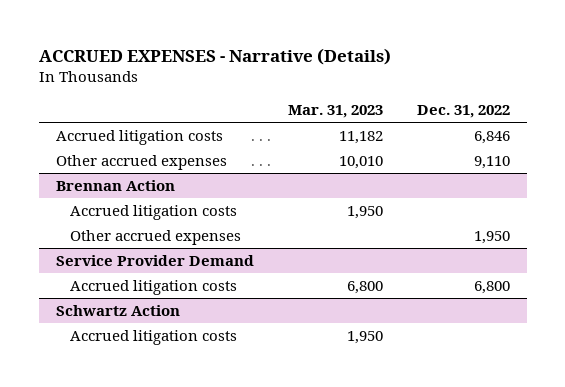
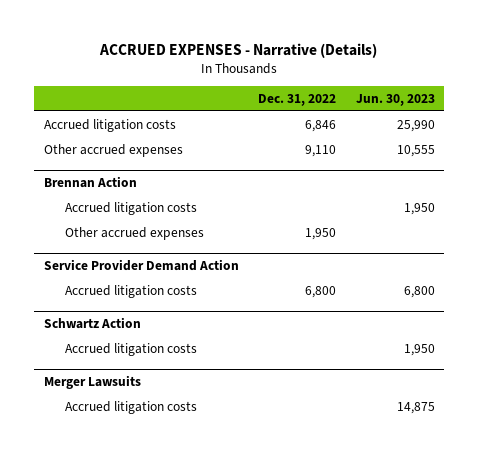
- | Mar. 31, 2023 | Dec. 31, 2022
+ | Dec. 31, 2022 | Jun. 30, 2023
- Service Provider Demand
+ Service Provider Demand Action
+ Merger Lawsuits
+ Accrued litigation costs | | 14,875

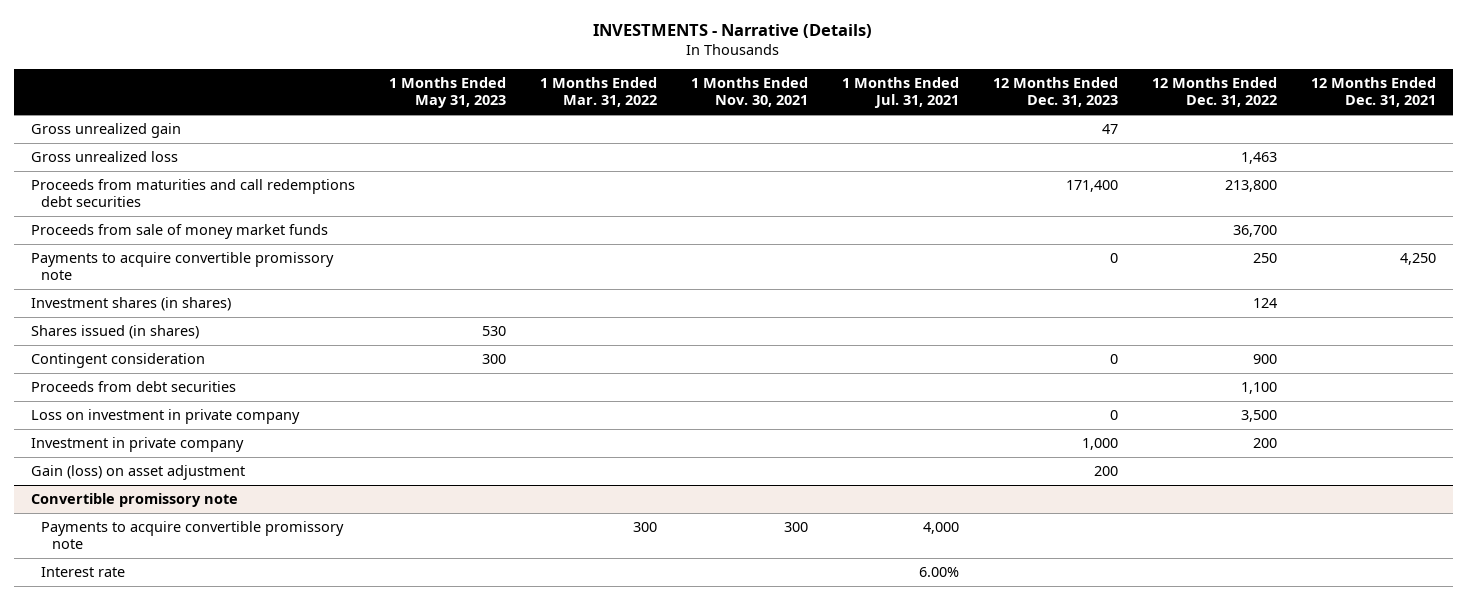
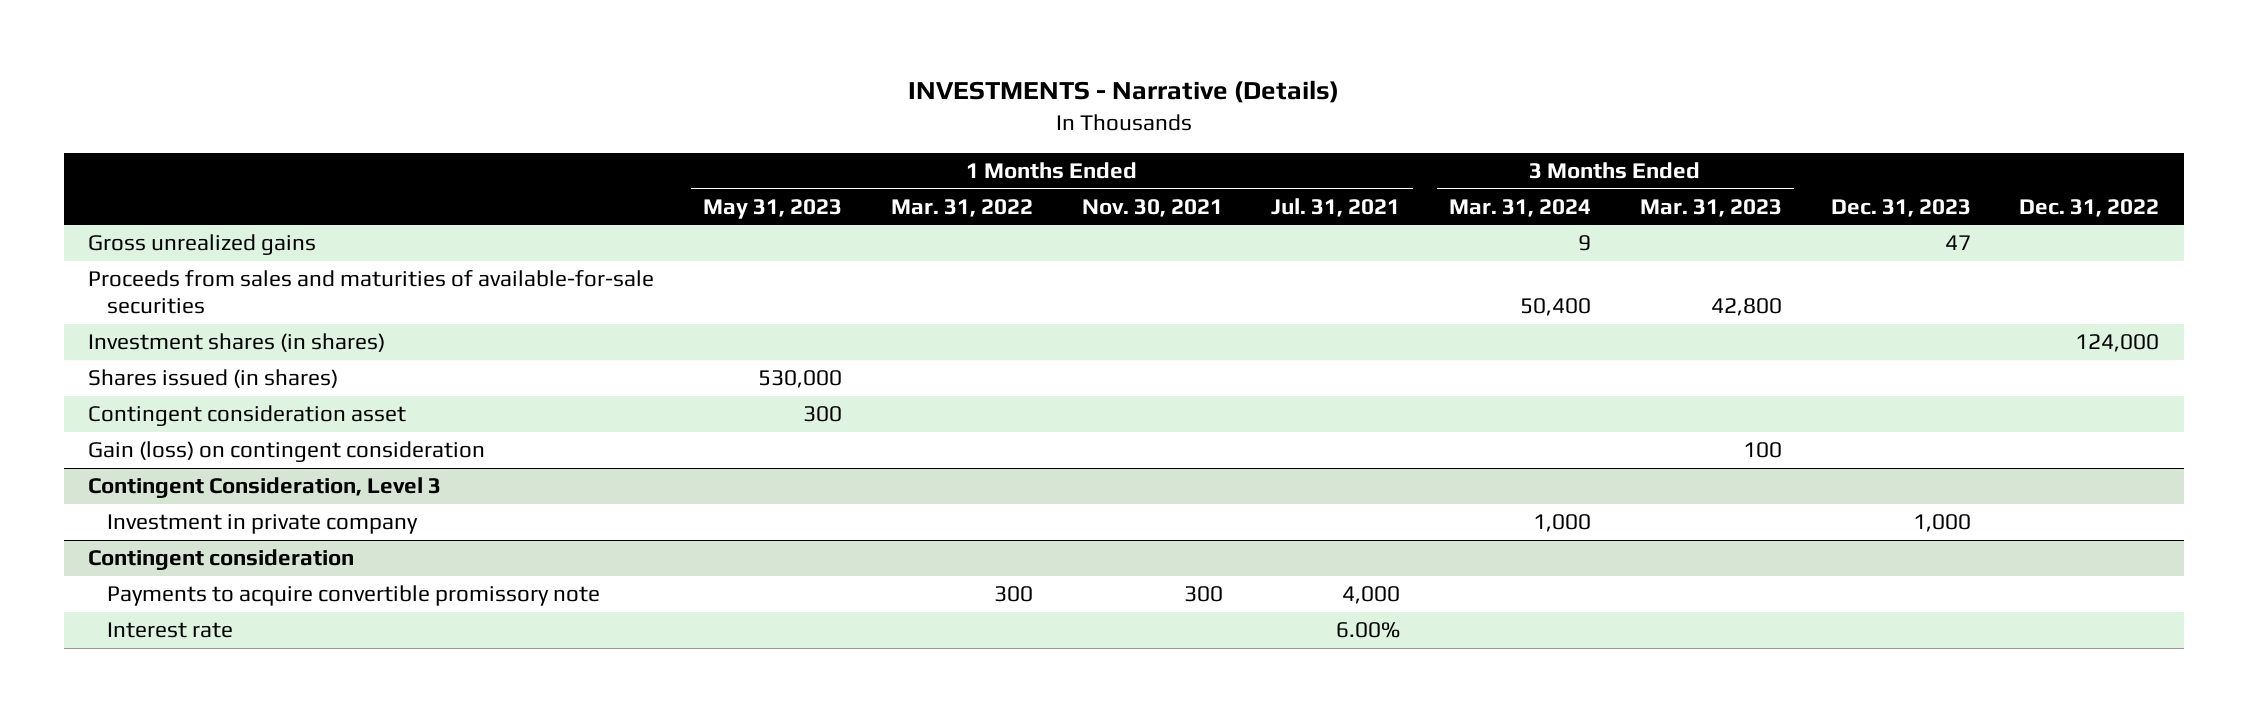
- | 1 Months Ended May 31, 2023 | 1 Months Ended Mar. 31, 2022 | 1 Months Ended Nov. 30, 2021 | 1 Months Ended Jul. 31, 2021 | 12 Months Ended Dec. 31, 2023 | 12 Months Ended Dec. 31, 2022 | 12 Months Ended Dec. 31, 2021
+ | 1 Months Ended May 31, 2023 | 1 Months Ended Mar. 31, 2022 | 1 Months Ended Nov. 30, 2021 | 1 Months Ended Jul. 31, 2021 | 3 Months Ended Mar. 31, 2024 | 3 Months Ended Mar. 31, 2023 | Dec. 31, 2023 | Dec. 31, 2022
- Gross unrealized gain | | | | | 47 | |
- Gross unrealized loss | | | | | | 1,463 |
- Proceeds from maturities and call redemptions debt securities | | | | | 171,400 | 213,800 |
- Proceeds from sale of money market funds | | | | | | 36,700 |
- Payments to acquire convertible promissory note | | | | | 0 | 250 | 4,250
+ Gross unrealized gains | | | | | 9 | | 47 |
+ Proceeds from sales and maturities of available-for-sale securities | | | | | 50,400 | 42,800 | |
- Shares issued (in shares) | 530 | | | | | |
- Contingent consideration | 300 | | | | 0 | 900 |
- Proceeds from debt securities | | | | | | 1,100 |
- Loss on investment in private company | | | | | 0 | 3,500 |
- Investment in private company | | | | | 1,000 | 200 |
- Gain (loss) on asset adjustment | | | | | 200 | |
- Convertible promissory note
+ Shares issued (in shares) | 530,000 | | | | | | |
+ Contingent consideration asset | 300 | | | | | | |
+ Gain (loss) on contingent consideration | | | | | | 100 | |
+ Contingent Consideration, Level 3
+ Investment in private company | | | | | 1,000 | | 1,000 |
+ Contingent consideration

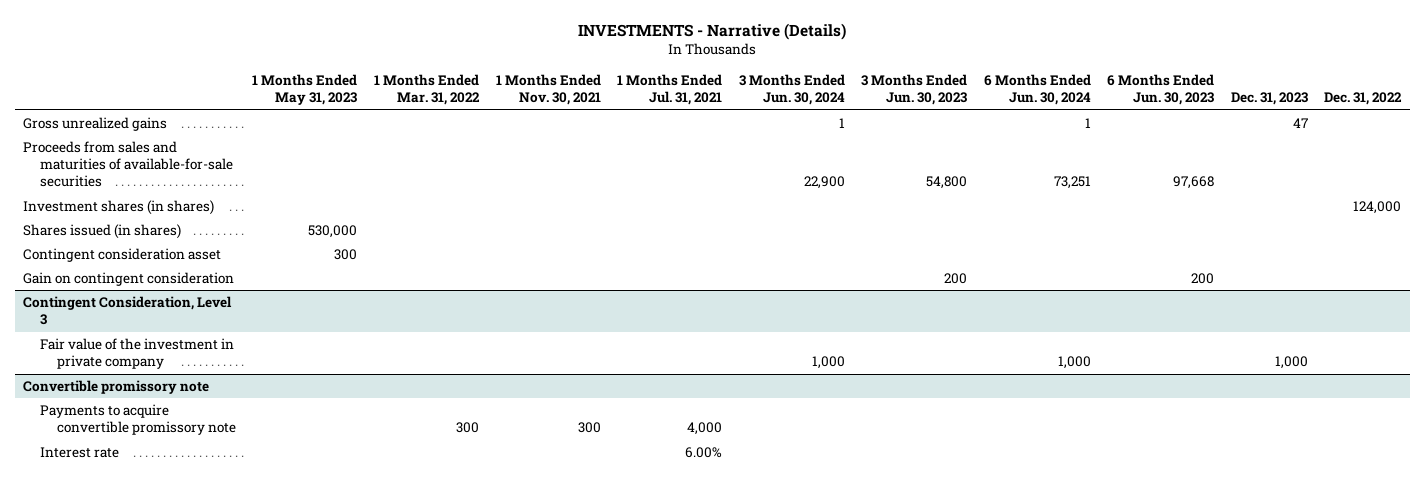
- | 1 Months Ended May 31, 2023 | 1 Months Ended Mar. 31, 2022 | 1 Months Ended Nov. 30, 2021 | 1 Months Ended Jul. 31, 2021 | 3 Months Ended Mar. 31, 2024 | 3 Months Ended Mar. 31, 2023 | Dec. 31, 2023 | Dec. 31, 2022
+ | 1 Months Ended May 31, 2023 | 1 Months Ended Mar. 31, 2022 | 1 Months Ended Nov. 30, 2021 | 1 Months Ended Jul. 31, 2021 | 3 Months Ended Jun. 30, 2024 | 3 Months Ended Jun. 30, 2023 | 6 Months Ended Jun. 30, 2024 | 6 Months Ended Jun. 30, 2023 | Dec. 31, 2023 | Dec. 31, 2022
- Gain (loss) on contingent consideration | | | | | | 100 | |
+ Gain on contingent consideration | | | | | | 200 | | 200 | |
@ Contingent Consideration, Level 3
- Investment in private company | | | | | 1,000 | | 1,000 |
- Contingent consideration
@ Contingent Consideration, Level 3
+ Fair value of the investment in private company | | | | | 1,000 | | 1,000 | | 1,000 |
+ Convertible promissory note

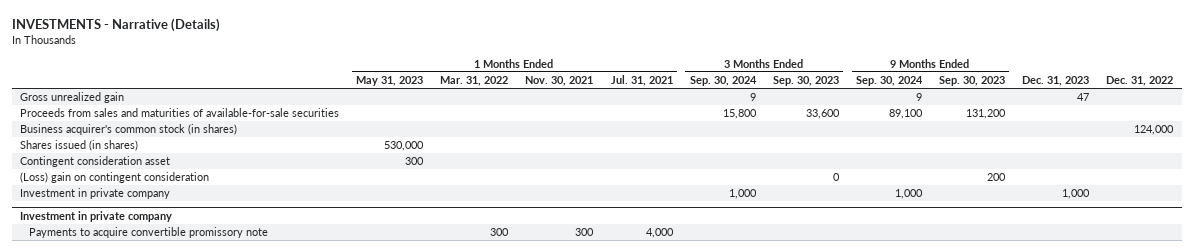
- | 1 Months Ended May 31, 2023 | 1 Months Ended Mar. 31, 2022 | 1 Months Ended Nov. 30, 2021 | 1 Months Ended Jul. 31, 2021 | 3 Months Ended Jun. 30, 2024 | 3 Months Ended Jun. 30, 2023 | 6 Months Ended Jun. 30, 2024 | 6 Months Ended Jun. 30, 2023 | Dec. 31, 2023 | Dec. 31, 2022
+ | 1 Months Ended May 31, 2023 | 1 Months Ended Mar. 31, 2022 | 1 Months Ended Nov. 30, 2021 | 1 Months Ended Jul. 31, 2021 | 3 Months Ended Sep. 30, 2024 | 3 Months Ended Sep. 30, 2023 | 9 Months Ended Sep. 30, 2024 | 9 Months Ended Sep. 30, 2023 | Dec. 31, 2023 | Dec. 31, 2022
- Gross unrealized gains | | | | | 1 | | 1 | | 47 |
+ Gross unrealized gain | | | | | 9 | | 9 | | 47 |
- Investment shares (in shares) | | | | | | | | | | 124,000
+ Business acquirer's common stock (in shares) | | | | | | | | | | 124,000
- Gain on contingent consideration | | | | | | 200 | | 200 | |
- Contingent Consideration, Level 3
- Fair value of the investment in private company | | | | | 1,000 | | 1,000 | | 1,000 |
- Convertible promissory note
+ (Loss) gain on contingent consideration | | | | | | 0 | | 200 | |
+ Investment in private company | | | | | 1,000 | | 1,000 | | 1,000 |
+ Investment in private company
- Interest rate | | | | 6.00% | | | | | |

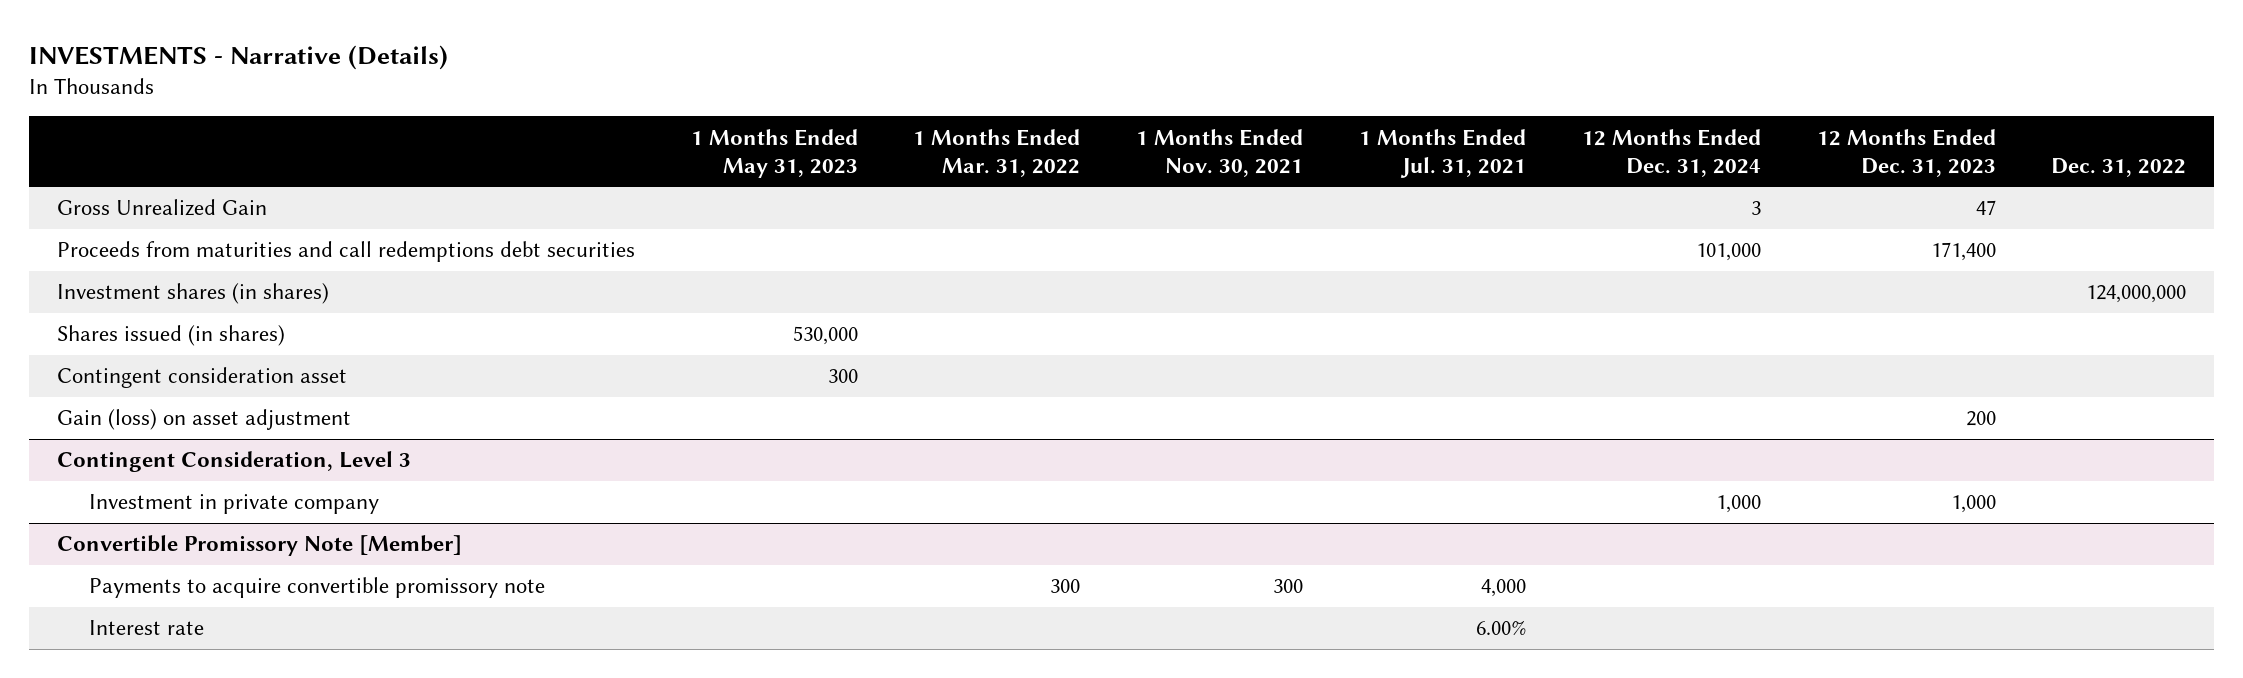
- | 1 Months Ended May 31, 2023 | 1 Months Ended Mar. 31, 2022 | 1 Months Ended Nov. 30, 2021 | 1 Months Ended Jul. 31, 2021 | 3 Months Ended Sep. 30, 2024 | 3 Months Ended Sep. 30, 2023 | 9 Months Ended Sep. 30, 2024 | 9 Months Ended Sep. 30, 2023 | Dec. 31, 2023 | Dec. 31, 2022
+ | 1 Months Ended May 31, 2023 | 1 Months Ended Mar. 31, 2022 | 1 Months Ended Nov. 30, 2021 | 1 Months Ended Jul. 31, 2021 | 12 Months Ended Dec. 31, 2024 | 12 Months Ended Dec. 31, 2023 | Dec. 31, 2022
- Gross unrealized gain | | | | | 9 | | 9 | | 47 |
- Proceeds from sales and maturities of available-for-sale securities | | | | | 15,800 | 33,600 | 89,100 | 131,200 | |
- Business acquirer's common stock (in shares) | | | | | | | | | | 124,000
+ Gross Unrealized Gain | | | | | 3 | 47 |
+ Proceeds from maturities and call redemptions debt securities | | | | | 101,000 | 171,400 |
+ Investment shares (in shares) | | | | | | | 124,000,000
- (Loss) gain on contingent consideration | | | | | | 0 | | 200 | |
- Investment in private company | | | | | 1,000 | | 1,000 | | 1,000 |
- Investment in private company
+ Gain (loss) on asset adjustment | | | | | | 200 |
+ Contingent Consideration, Level 3
+ Investment in private company | | | | | 1,000 | 1,000 |
+ Convertible Promissory Note [Member]
+ Interest rate | | | | 6.00% | | |

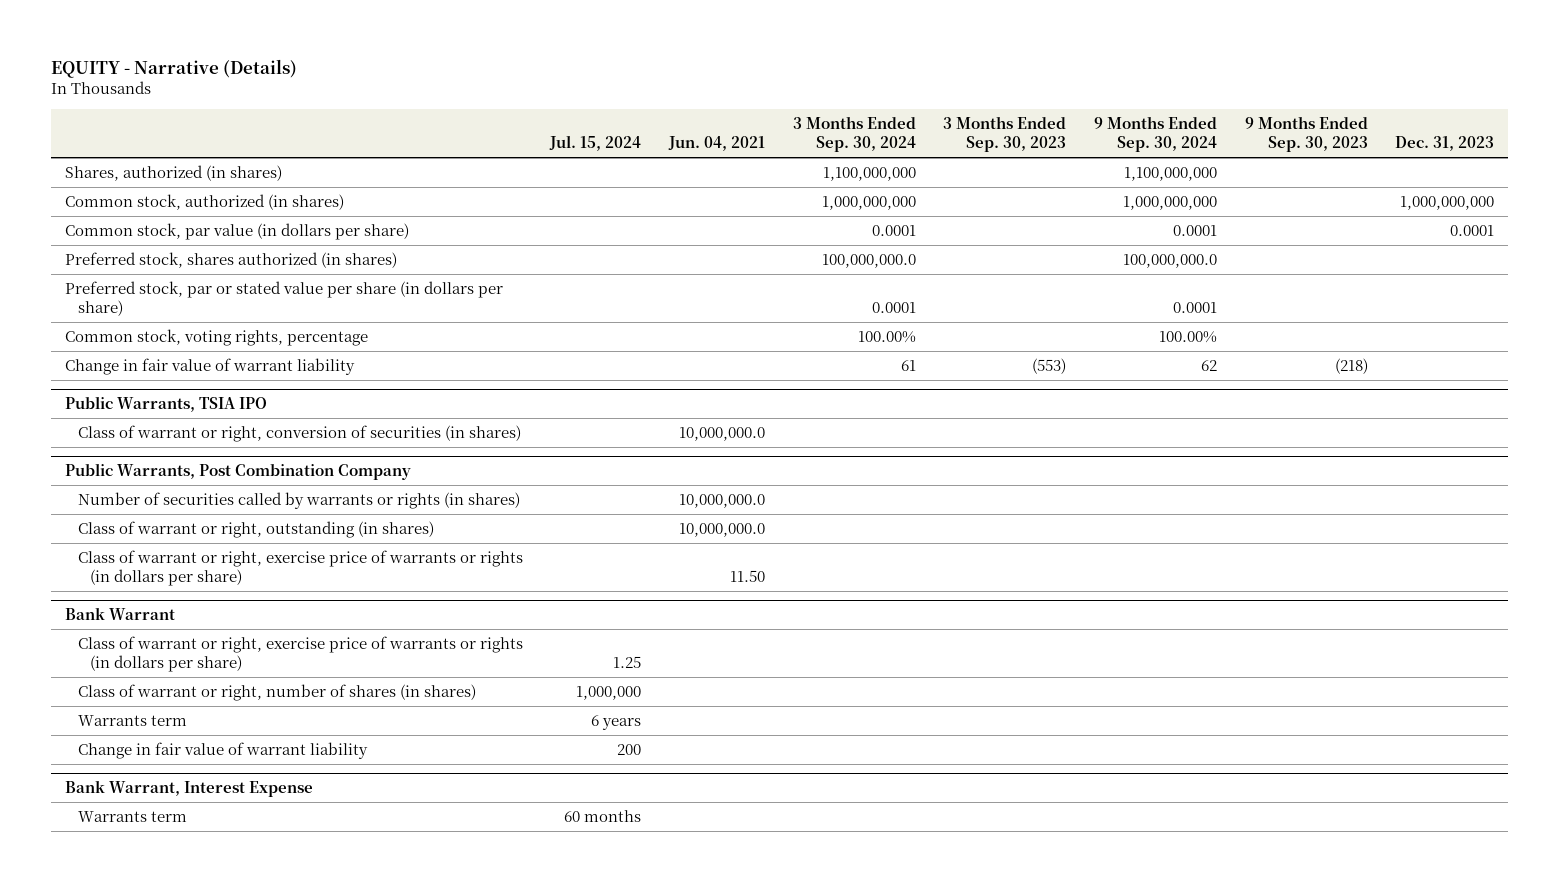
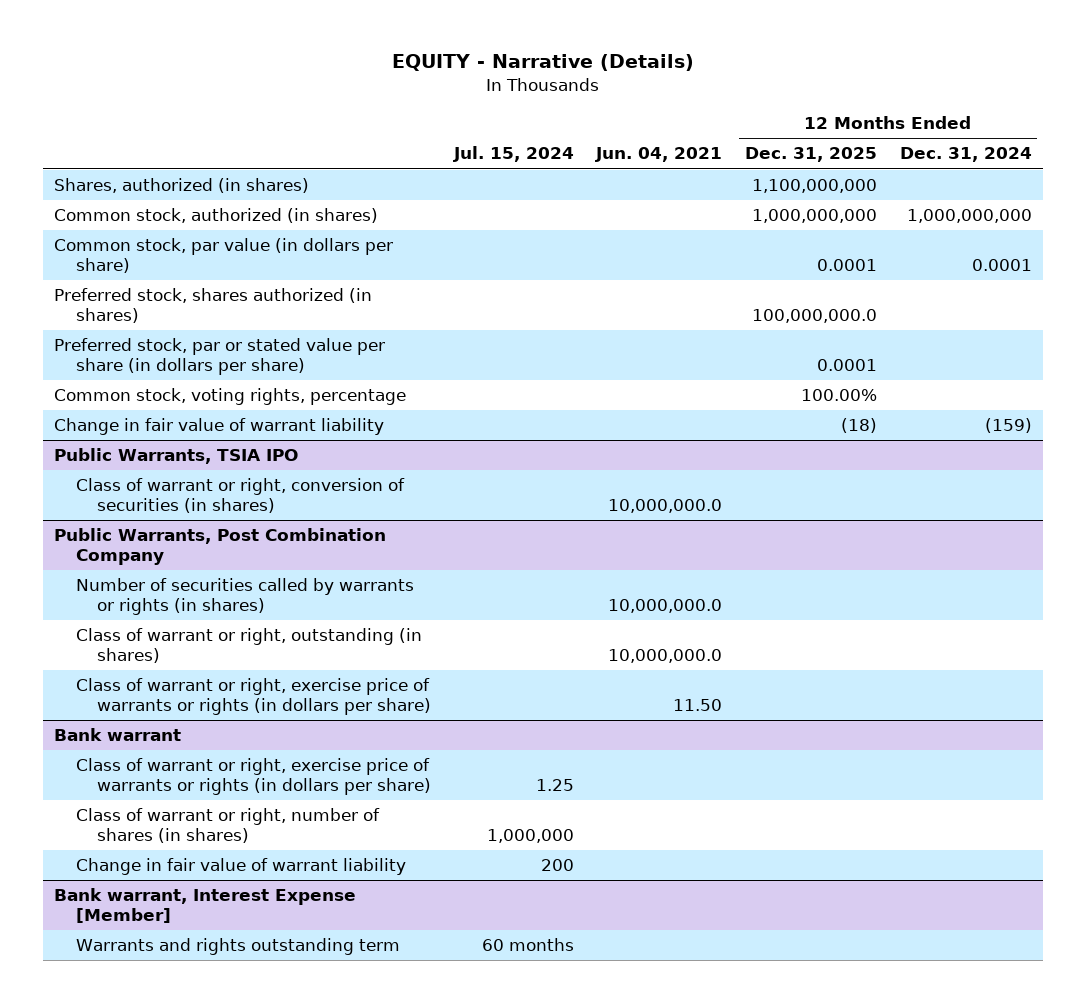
- | Jul. 15, 2024 | Jun. 04, 2021 | 3 Months Ended Sep. 30, 2024 | 3 Months Ended Sep. 30, 2023 | 9 Months Ended Sep. 30, 2024 | 9 Months Ended Sep. 30, 2023 | Dec. 31, 2023
+ | Jul. 15, 2024 | Jun. 04, 2021 | 12 Months Ended Dec. 31, 2025 | 12 Months Ended Dec. 31, 2024
- Bank Warrant
+ Bank warrant
- Warrants term | 6 years | | | | | |
- Bank Warrant, Interest Expense
- Warrants term | 60 months | | | | | |
+ Bank warrant, Interest Expense [Member]
+ Warrants and rights outstanding term | 60 months | | |

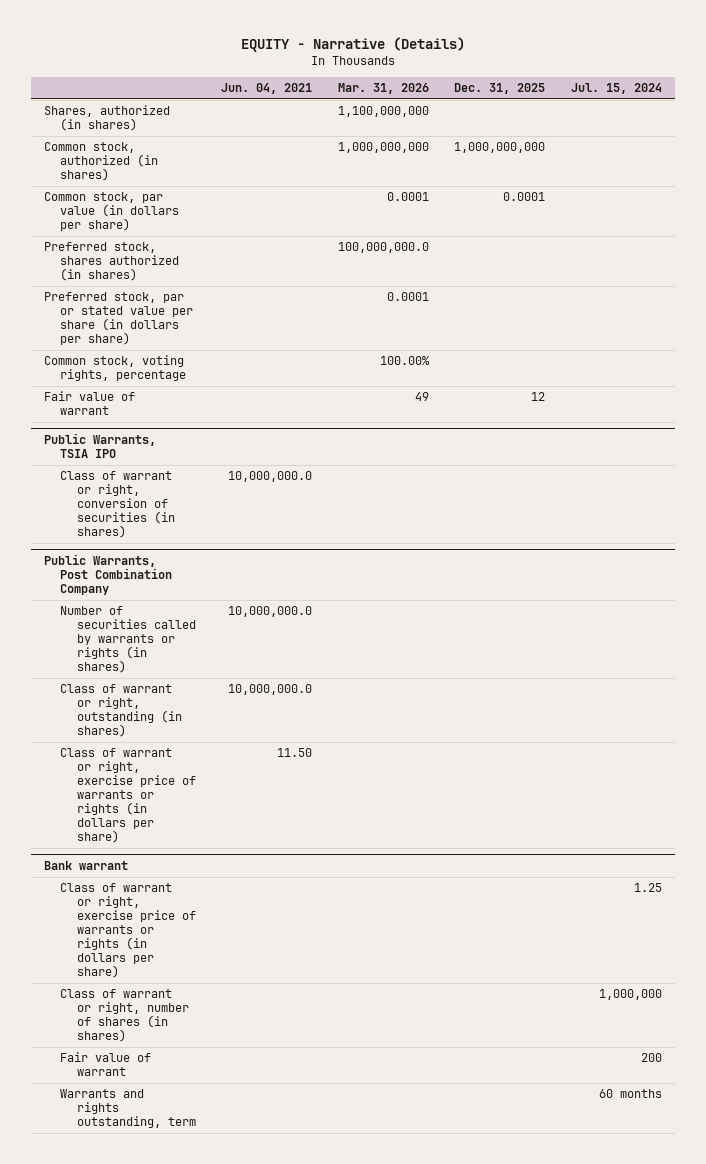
- | Jul. 15, 2024 | Jun. 04, 2021 | 12 Months Ended Dec. 31, 2025 | 12 Months Ended Dec. 31, 2024
+ | Jun. 04, 2021 | Mar. 31, 2026 | Dec. 31, 2025 | Jul. 15, 2024
- Change in fair value of warrant liability | | | (18) | (159)
+ Fair value of warrant | | 49 | 12 |
@ Bank warrant
- Change in fair value of warrant liability | 200 | | |
- Bank warrant, Interest Expense [Member]
- Warrants and rights outstanding term | 60 months | | |
@ Bank warrant
+ Fair value of warrant | | | | 200
+ Warrants and rights outstanding, term | | | | 60 months

